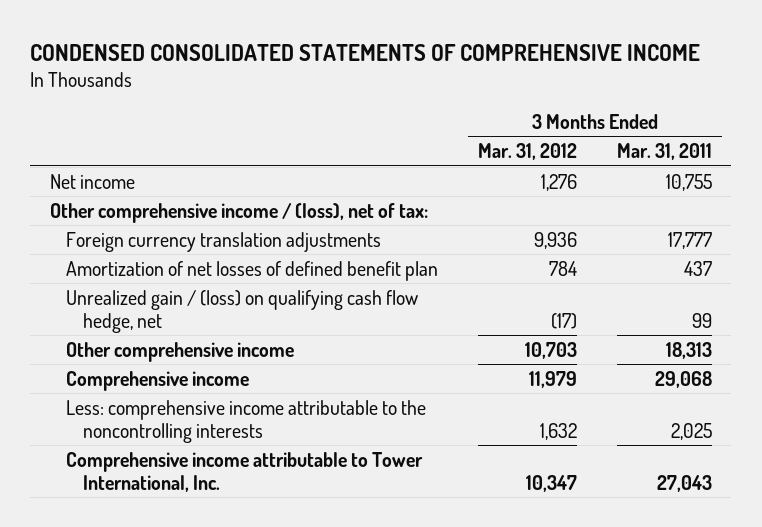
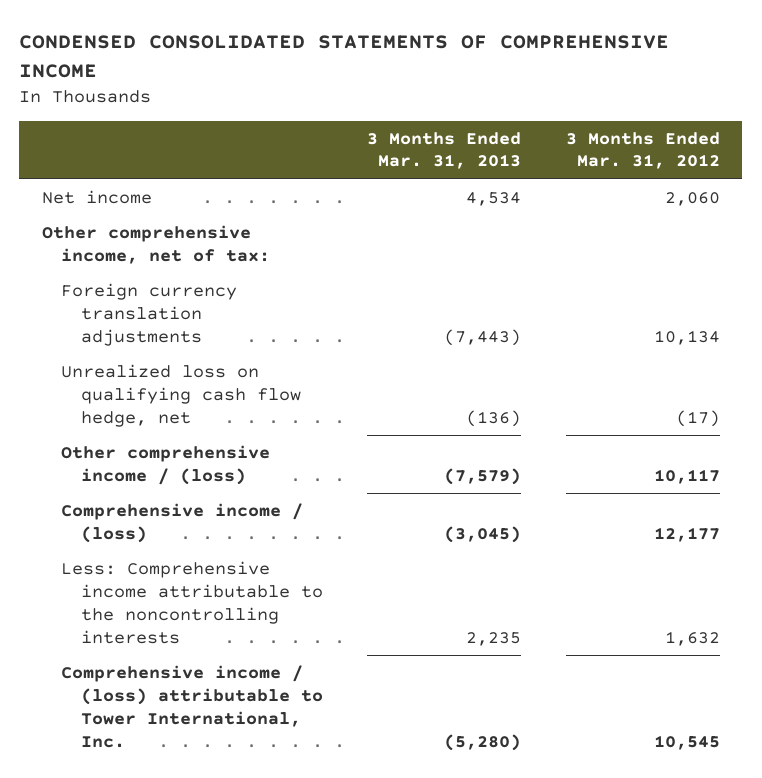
- | 3 Months Ended Mar. 31, 2012 | 3 Months Ended Mar. 31, 2011
+ | 3 Months Ended Mar. 31, 2013 | 3 Months Ended Mar. 31, 2012
- Net income | 1,276 | 10,755
- Other comprehensive income / (loss), net of tax:
- Foreign currency translation adjustments | 9,936 | 17,777
- Amortization of net losses of defined benefit plan | 784 | 437
- Unrealized gain / (loss) on qualifying cash flow hedge, net | (17) | 99
- Other comprehensive income | 10,703 | 18,313
- Comprehensive income | 11,979 | 29,068
- Less: comprehensive income attributable to the noncontrolling interests | 1,632 | 2,025
- Comprehensive income attributable to Tower International, Inc. | 10,347 | 27,043
+ Net income | 4,534 | 2,060
+ Other comprehensive income, net of tax:
+ Foreign currency translation adjustments | (7,443) | 10,134
+ Unrealized loss on qualifying cash flow hedge, net | (136) | (17)
+ Other comprehensive income / (loss) | (7,579) | 10,117
+ Comprehensive income / (loss) | (3,045) | 12,177
+ Less: Comprehensive income attributable to the noncontrolling interests | 2,235 | 1,632
+ Comprehensive income / (loss) attributable to Tower International, Inc. | (5,280) | 10,545

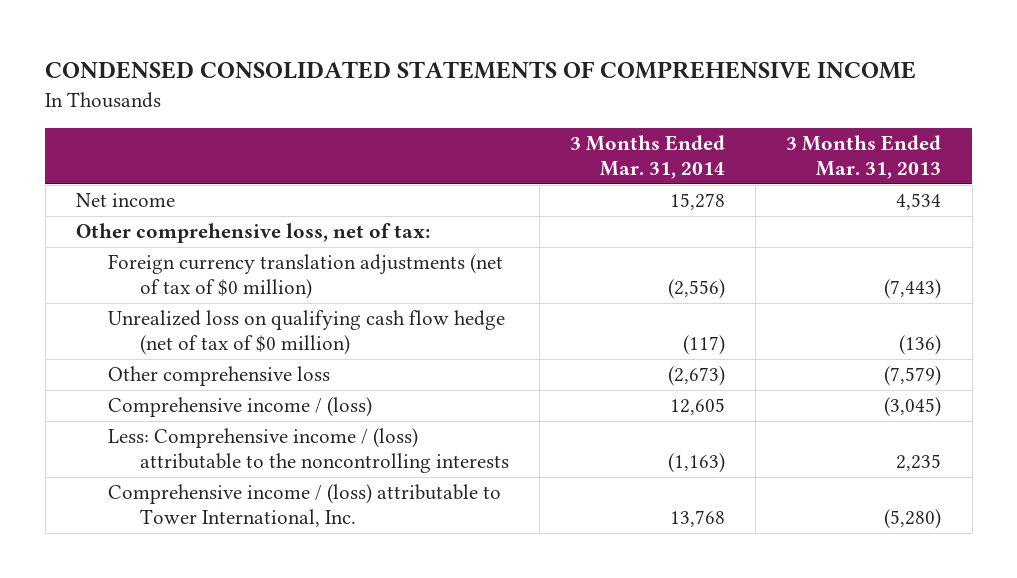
- | 3 Months Ended Mar. 31, 2013 | 3 Months Ended Mar. 31, 2012
+ | 3 Months Ended Mar. 31, 2014 | 3 Months Ended Mar. 31, 2013
- Other comprehensive income, net of tax:
- Foreign currency translation adjustments | (7,443) | 10,134
- Unrealized loss on qualifying cash flow hedge, net | (136) | (17)
- Other comprehensive income / (loss) | (7,579) | 10,117
+ Other comprehensive loss, net of tax:
+ Foreign currency translation adjustments (net of tax of $0 million) | (2,556) | (7,443)
+ Unrealized loss on qualifying cash flow hedge (net of tax of $0 million) | (117) | (136)
+ Other comprehensive loss | (2,673) | (7,579)
- Less: Comprehensive income attributable to the noncontrolling interests | 2,235 | 1,632
+ Less: Comprehensive income / (loss) attributable to the noncontrolling interests | (1,163) | 2,235

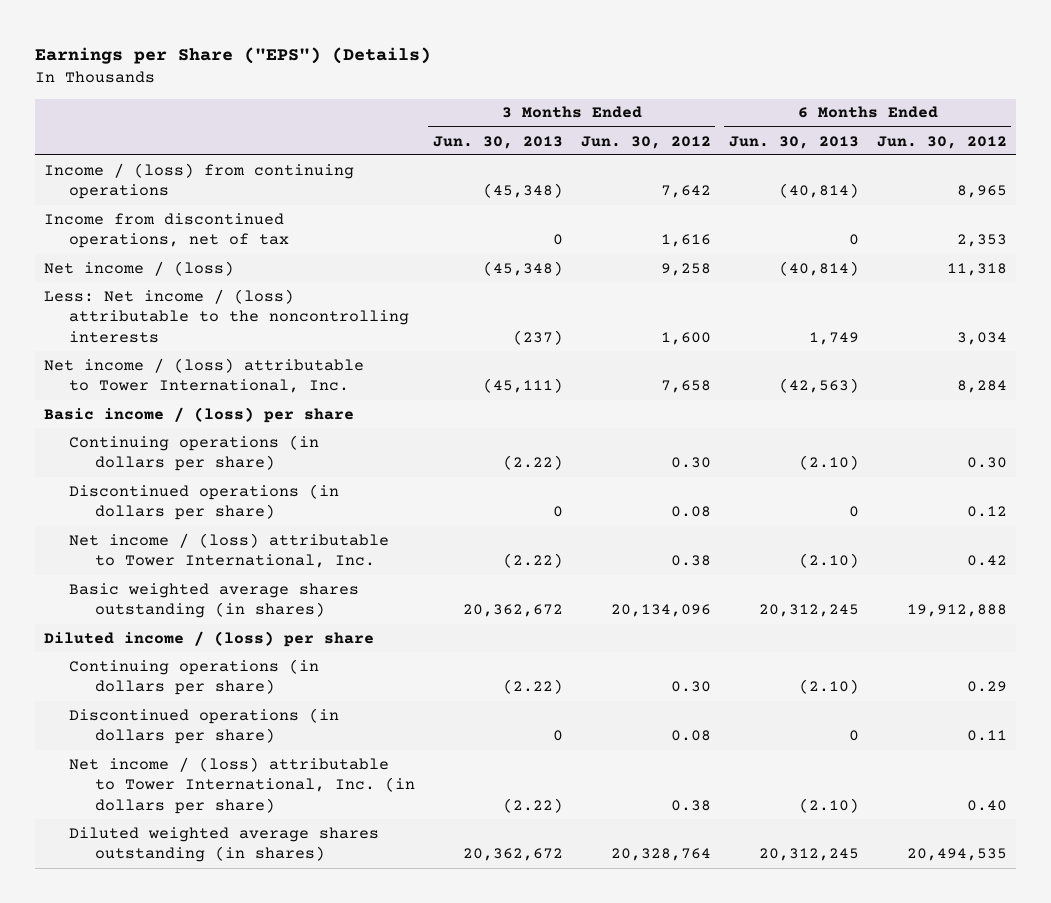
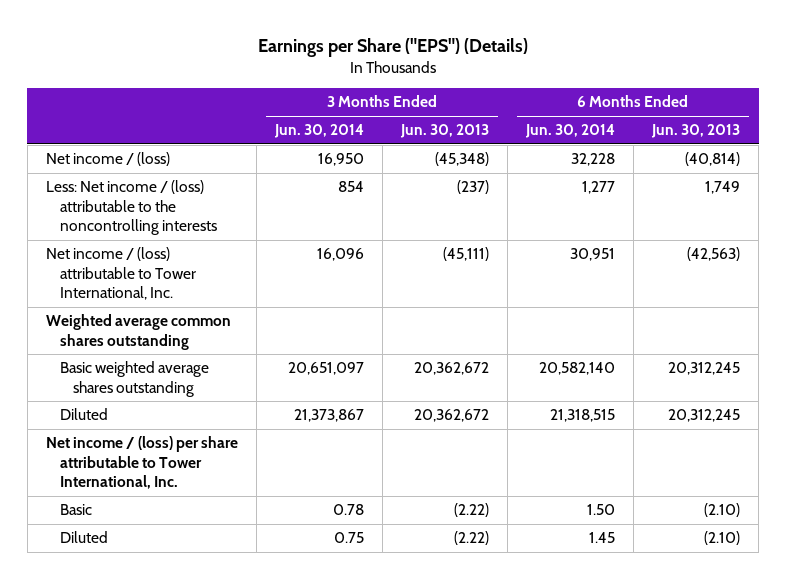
- | 3 Months Ended Jun. 30, 2013 | 3 Months Ended Jun. 30, 2012 | 6 Months Ended Jun. 30, 2013 | 6 Months Ended Jun. 30, 2012
+ | 3 Months Ended Jun. 30, 2014 | 3 Months Ended Jun. 30, 2013 | 6 Months Ended Jun. 30, 2014 | 6 Months Ended Jun. 30, 2013
- Income / (loss) from continuing operations | (45,348) | 7,642 | (40,814) | 8,965
- Income from discontinued operations, net of tax | 0 | 1,616 | 0 | 2,353
- Basic income / (loss) per share
- Continuing operations (in dollars per share) | (2.22) | 0.30 | (2.10) | 0.30
- Discontinued operations (in dollars per share) | 0 | 0.08 | 0 | 0.12
- Net income / (loss) attributable to Tower International, Inc. | (2.22) | 0.38 | (2.10) | 0.42
- Basic weighted average shares outstanding (in shares) | 20,362,672 | 20,134,096 | 20,312,245 | 19,912,888
- Diluted income / (loss) per share
- Continuing operations (in dollars per share) | (2.22) | 0.30 | (2.10) | 0.29
- Discontinued operations (in dollars per share) | 0 | 0.08 | 0 | 0.11
- Net income / (loss) attributable to Tower International, Inc. (in dollars per share) | (2.22) | 0.38 | (2.10) | 0.40
- Diluted weighted average shares outstanding (in shares) | 20,362,672 | 20,328,764 | 20,312,245 | 20,494,535
+ Weighted average common shares outstanding
+ Basic weighted average shares outstanding | 20,651,097 | 20,362,672 | 20,582,140 | 20,312,245
+ Diluted | 21,373,867 | 20,362,672 | 21,318,515 | 20,312,245
+ Net income / (loss) per share attributable to Tower International, Inc.
+ Basic | 0.78 | (2.22) | 1.50 | (2.10)
+ Diluted | 0.75 | (2.22) | 1.45 | (2.10)

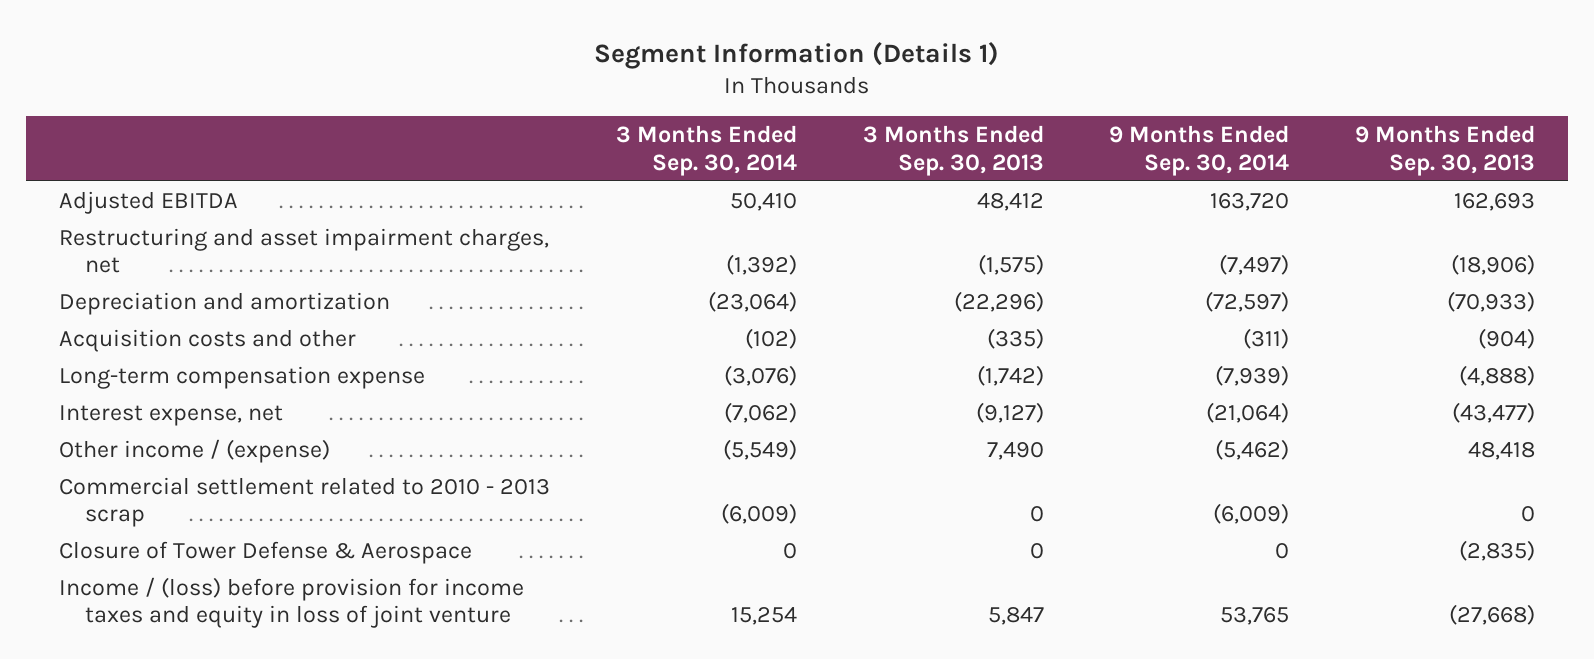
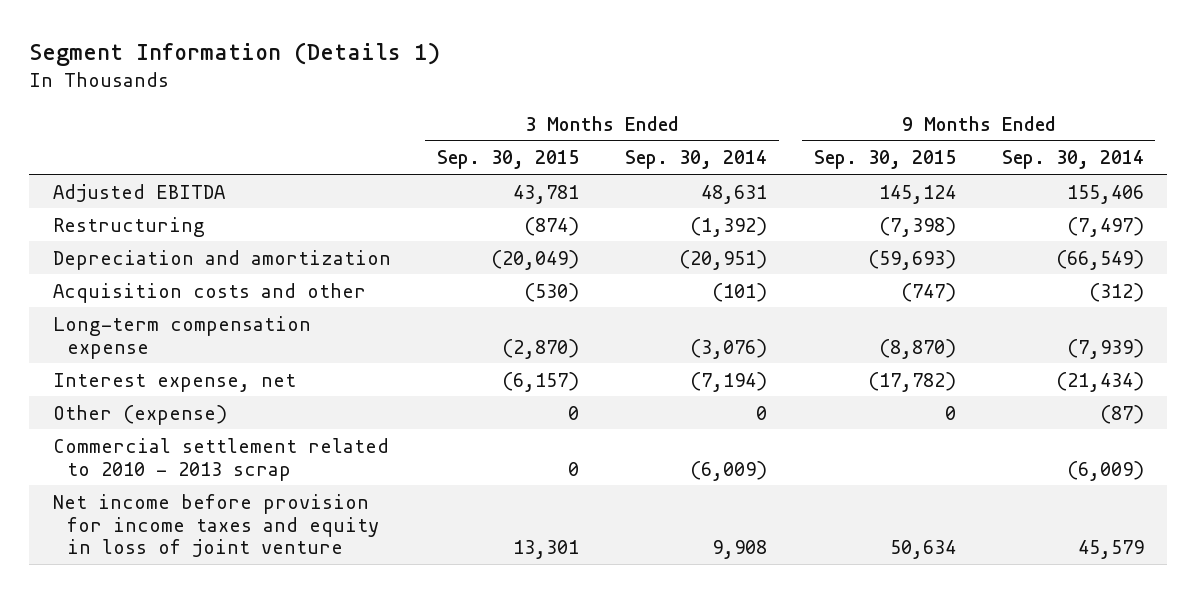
- | 3 Months Ended Sep. 30, 2014 | 3 Months Ended Sep. 30, 2013 | 9 Months Ended Sep. 30, 2014 | 9 Months Ended Sep. 30, 2013
+ | 3 Months Ended Sep. 30, 2015 | 3 Months Ended Sep. 30, 2014 | 9 Months Ended Sep. 30, 2015 | 9 Months Ended Sep. 30, 2014
- Adjusted EBITDA | 50,410 | 48,412 | 163,720 | 162,693
- Restructuring and asset impairment charges, net | (1,392) | (1,575) | (7,497) | (18,906)
- Depreciation and amortization | (23,064) | (22,296) | (72,597) | (70,933)
- Acquisition costs and other | (102) | (335) | (311) | (904)
+ Adjusted EBITDA | 43,781 | 48,631 | 145,124 | 155,406
+ Restructuring | (874) | (1,392) | (7,398) | (7,497)
+ Depreciation and amortization | (20,049) | (20,951) | (59,693) | (66,549)
+ Acquisition costs and other | (530) | (101) | (747) | (312)
- Interest expense, net | (7,062) | (9,127) | (21,064) | (43,477)
- Other income / (expense) | (5,549) | 7,490 | (5,462) | 48,418
+ Interest expense, net | (6,157) | (7,194) | (17,782) | (21,434)
+ Other (expense) | 0 | 0 | 0 | (87)
- Closure of Tower Defense & Aerospace | 0 | 0 | 0 | (2,835)
- Income / (loss) before provision for income taxes and equity in loss of joint venture | 15,254 | 5,847 | 53,765 | (27,668)
+ Net income before provision for income taxes and equity in loss of joint venture | 13,301 | 9,908 | 50,634 | 45,579

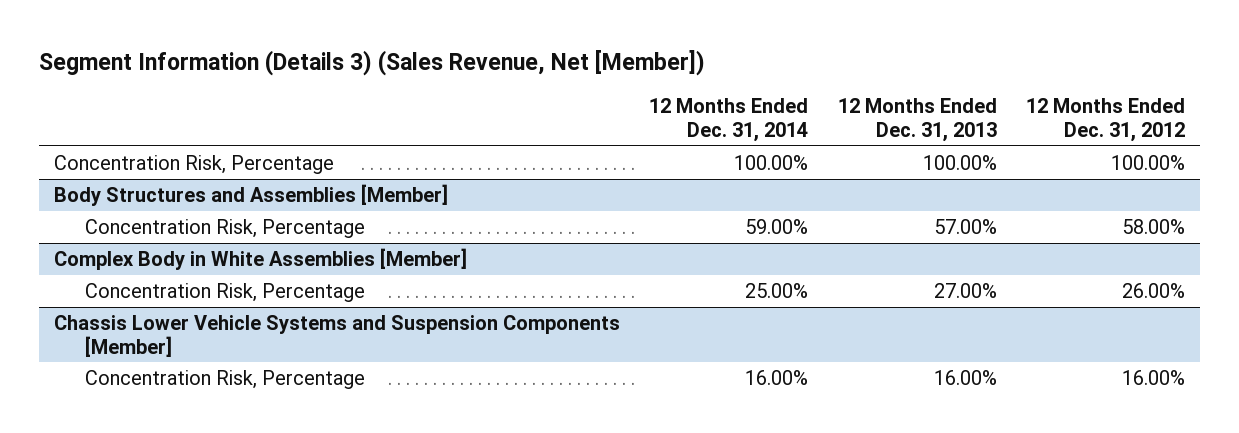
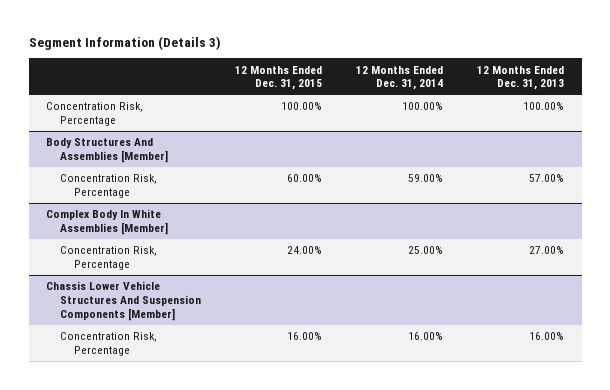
- Segment Information (Details 3) (Sales Revenue, Net [Member])
+ Segment Information (Details 3)
- | 12 Months Ended Dec. 31, 2014 | 12 Months Ended Dec. 31, 2013 | 12 Months Ended Dec. 31, 2012
+ | 12 Months Ended Dec. 31, 2015 | 12 Months Ended Dec. 31, 2014 | 12 Months Ended Dec. 31, 2013
- Body Structures and Assemblies [Member]
+ Body Structures And Assemblies [Member]
- Complex Body in White Assemblies [Member]
+ Complex Body In White Assemblies [Member]
- Chassis Lower Vehicle Systems and Suspension Components [Member]
+ Chassis Lower Vehicle Structures And Suspension Components [Member]

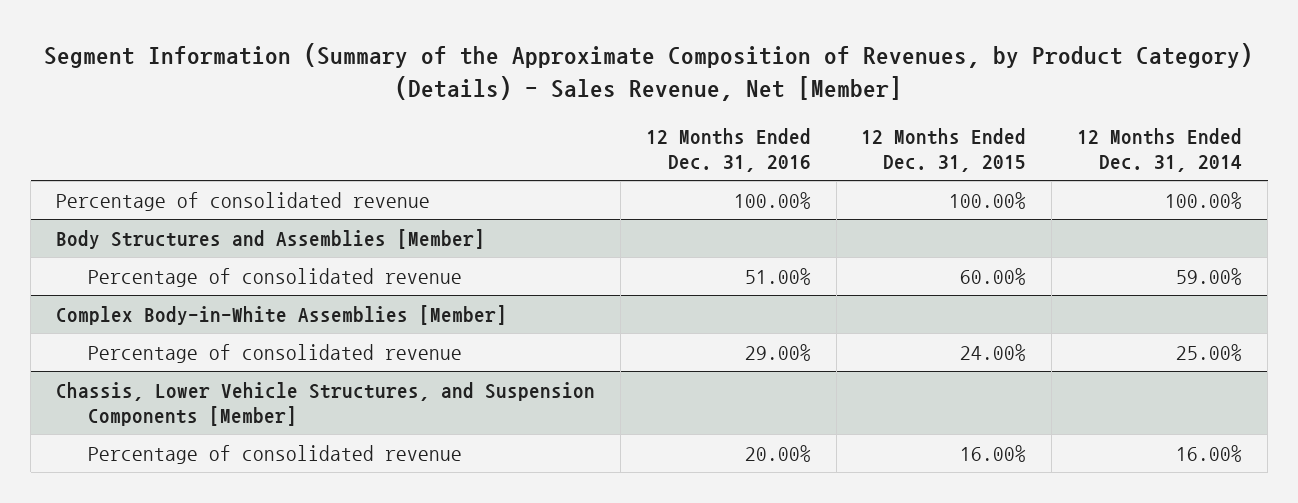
- Segment Information (Details 3)
+ Segment Information (Summary of the Approximate Composition of Revenues, by Product Category) (Details) - Sales Revenue, Net [Member]
- | 12 Months Ended Dec. 31, 2015 | 12 Months Ended Dec. 31, 2014 | 12 Months Ended Dec. 31, 2013
+ | 12 Months Ended Dec. 31, 2016 | 12 Months Ended Dec. 31, 2015 | 12 Months Ended Dec. 31, 2014
- Concentration Risk, Percentage | 100.00% | 100.00% | 100.00%
- Body Structures And Assemblies [Member]
- Concentration Risk, Percentage | 60.00% | 59.00% | 57.00%
- Complex Body In White Assemblies [Member]
- Concentration Risk, Percentage | 24.00% | 25.00% | 27.00%
- Chassis Lower Vehicle Structures And Suspension Components [Member]
- Concentration Risk, Percentage | 16.00% | 16.00% | 16.00%
+ Percentage of consolidated revenue | 100.00% | 100.00% | 100.00%
+ Body Structures and Assemblies [Member]
+ Percentage of consolidated revenue | 51.00% | 60.00% | 59.00%
+ Complex Body-in-White Assemblies [Member]
+ Percentage of consolidated revenue | 29.00% | 24.00% | 25.00%
+ Chassis, Lower Vehicle Structures, and Suspension Components [Member]
+ Percentage of consolidated revenue | 20.00% | 16.00% | 16.00%

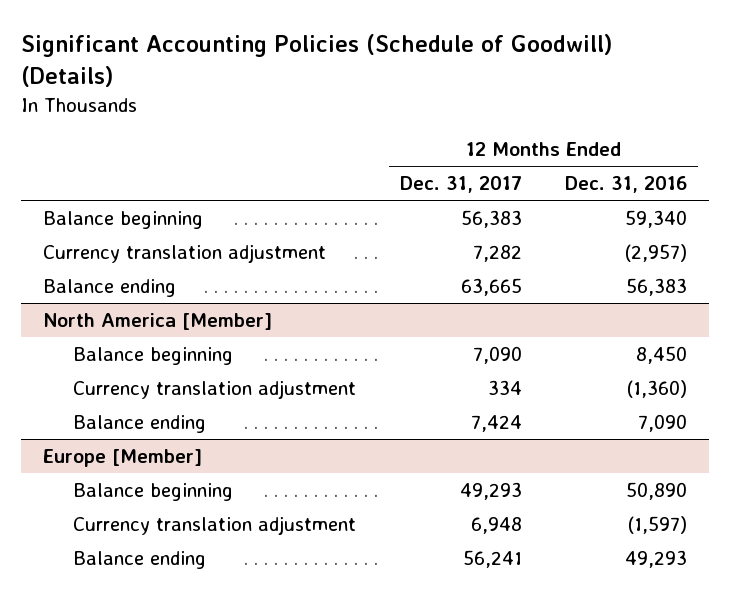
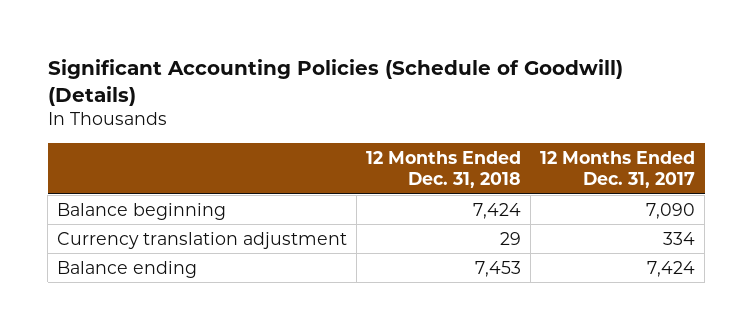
- | 12 Months Ended Dec. 31, 2017 | 12 Months Ended Dec. 31, 2016
+ | 12 Months Ended Dec. 31, 2018 | 12 Months Ended Dec. 31, 2017
- Balance beginning | 56,383 | 59,340
- Currency translation adjustment | 7,282 | (2,957)
- Balance ending | 63,665 | 56,383
- North America [Member]
- Europe [Member]
- Balance beginning | 49,293 | 50,890
- Currency translation adjustment | 6,948 | (1,597)
- Balance ending | 56,241 | 49,293

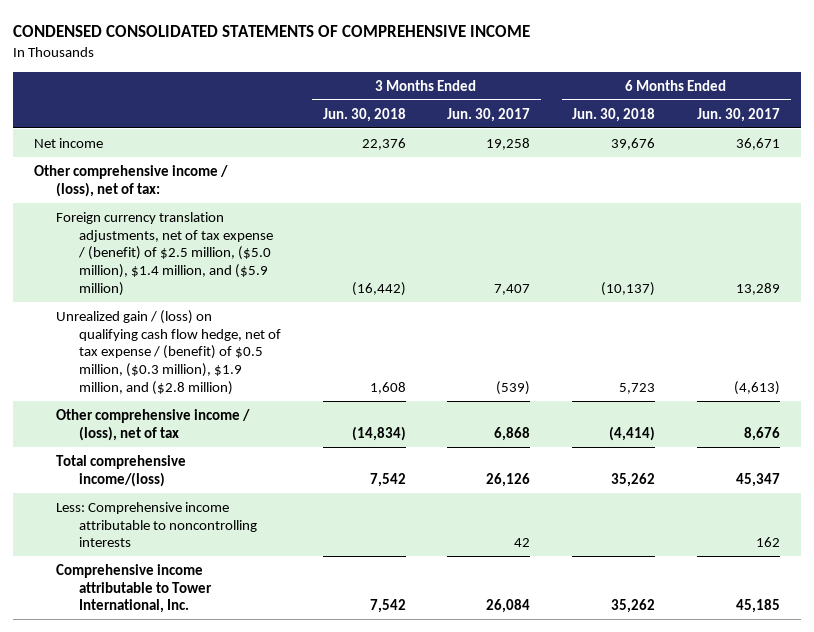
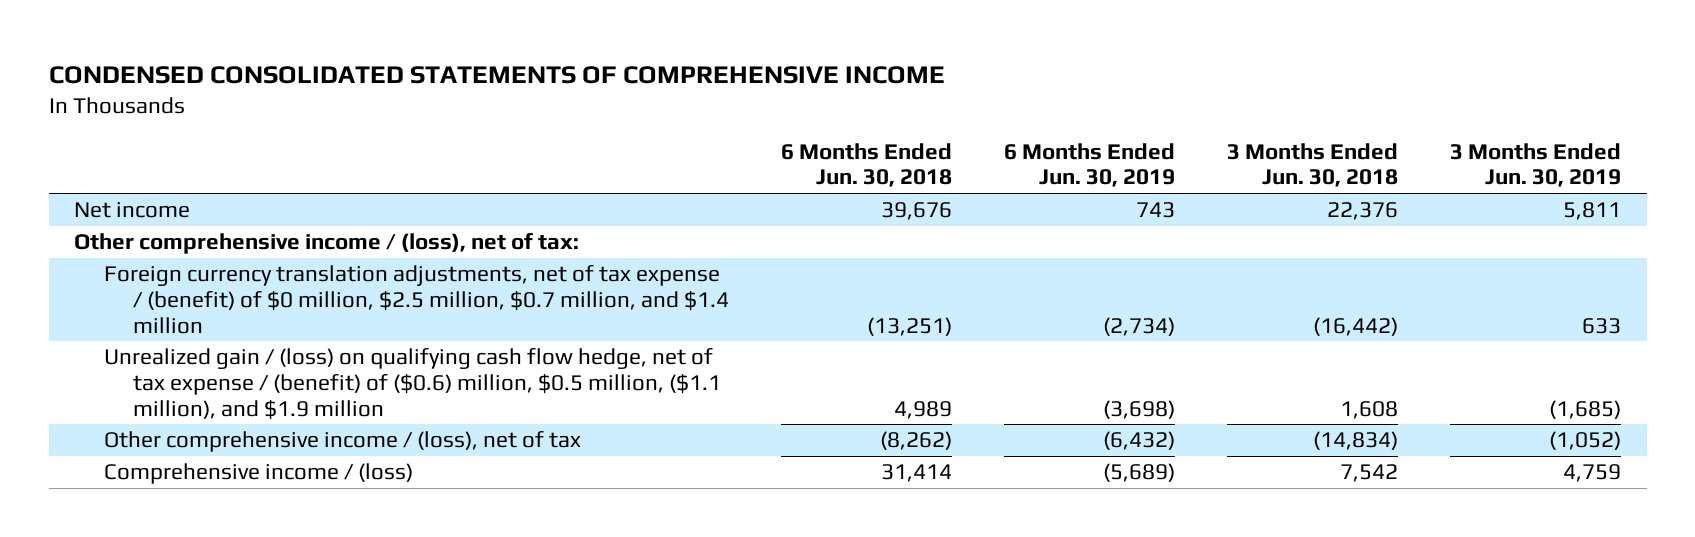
- | 3 Months Ended Jun. 30, 2018 | 3 Months Ended Jun. 30, 2017 | 6 Months Ended Jun. 30, 2018 | 6 Months Ended Jun. 30, 2017
+ | 6 Months Ended Jun. 30, 2018 | 6 Months Ended Jun. 30, 2019 | 3 Months Ended Jun. 30, 2018 | 3 Months Ended Jun. 30, 2019
- Foreign currency translation adjustments, net of tax expense / (benefit) of $2.5 million, ($5.0 million), $1.4 million, and ($5.9 million) | (16,442) | 7,407 | (10,137) | 13,289
- Unrealized gain / (loss) on qualifying cash flow hedge, net of tax expense / (benefit) of $0.5 million, ($0.3 million), $1.9 million, and ($2.8 million) | 1,608 | (539) | 5,723 | (4,613)
- Other comprehensive income / (loss), net of tax | (14,834) | 6,868 | (4,414) | 8,676
- Total comprehensive income/(loss) | 7,542 | 26,126 | 35,262 | 45,347
- Less: Comprehensive income attributable to noncontrolling interests | | 42 | | 162
- Comprehensive income attributable to Tower International, Inc. | 7,542 | 26,084 | 35,262 | 45,185
+ Foreign currency translation adjustments, net of tax expense / (benefit) of $0 million, $2.5 million, $0.7 million, and $1.4 million | (13,251) | (2,734) | (16,442) | 633
+ Unrealized gain / (loss) on qualifying cash flow hedge, net of tax expense / (benefit) of ($0.6) million, $0.5 million, ($1.1 million), and $1.9 million | 4,989 | (3,698) | 1,608 | (1,685)
+ Other comprehensive income / (loss), net of tax | (8,262) | (6,432) | (14,834) | (1,052)
+ Comprehensive income / (loss) | 31,414 | (5,689) | 7,542 | 4,759

